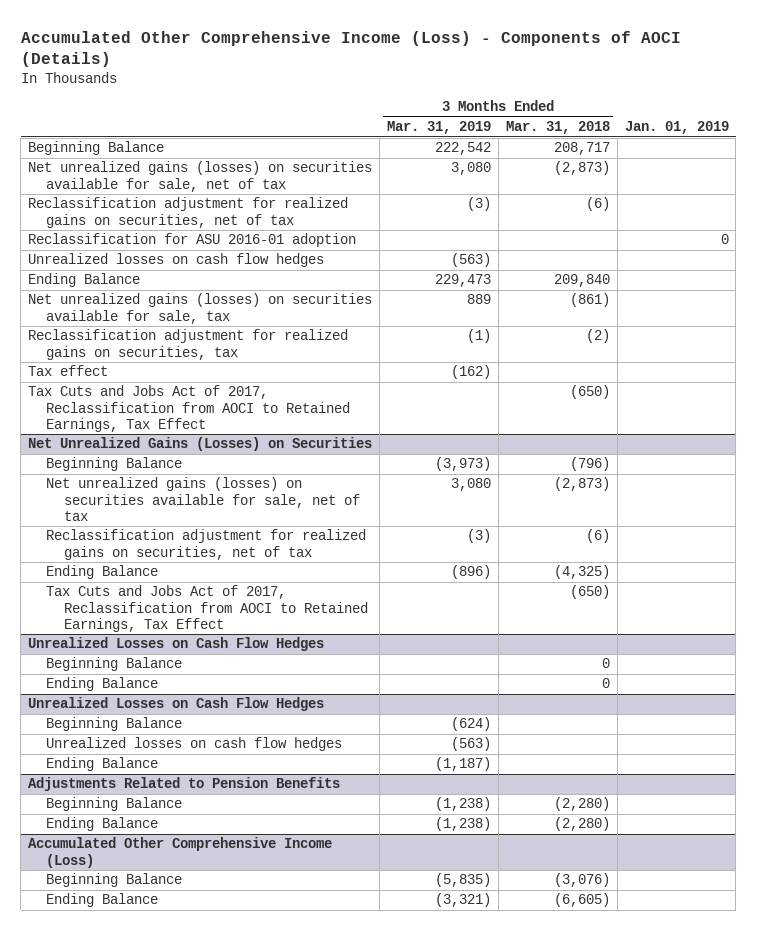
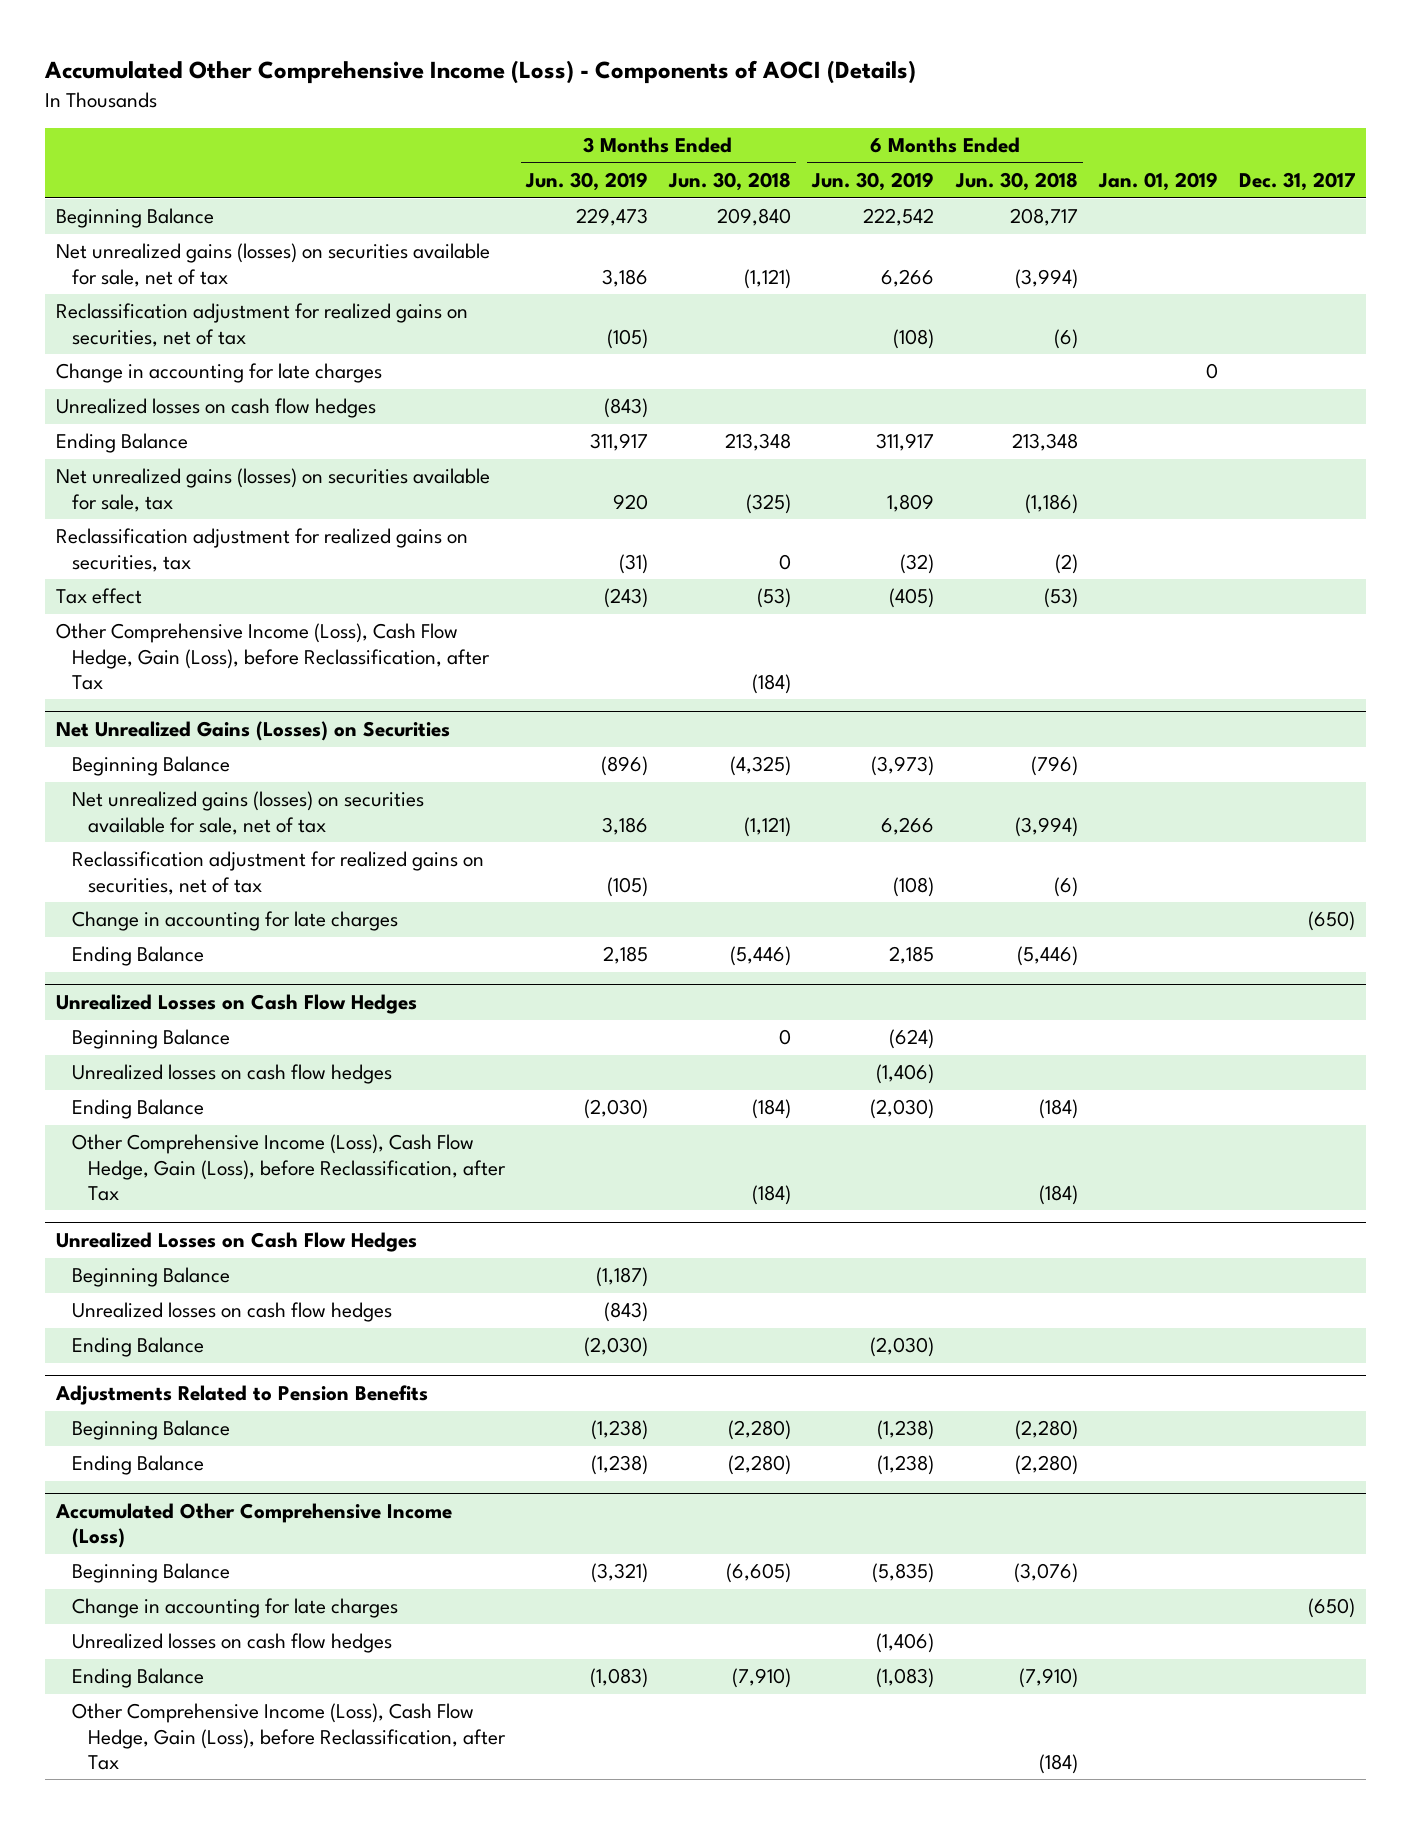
- | 3 Months Ended Mar. 31, 2019 | 3 Months Ended Mar. 31, 2018 | Jan. 01, 2019
+ | 3 Months Ended Jun. 30, 2019 | 3 Months Ended Jun. 30, 2018 | 6 Months Ended Jun. 30, 2019 | 6 Months Ended Jun. 30, 2018 | Jan. 01, 2019 | Dec. 31, 2017
- Reclassification for ASU 2016-01 adoption | | | 0
+ Change in accounting for late charges | | | | | 0 |
- Tax Cuts and Jobs Act of 2017, Reclassification from AOCI to Retained Earnings, Tax Effect | | (650) |
+ Other Comprehensive Income (Loss), Cash Flow Hedge, Gain (Loss), before Reclassification, after Tax | | (184) | | | |
@ Net Unrealized Gains (Losses) on Securities
+ Change in accounting for late charges | | | | | | (650)
- Tax Cuts and Jobs Act of 2017, Reclassification from AOCI to Retained Earnings, Tax Effect | | (650) |
@ Unrealized Losses on Cash Flow Hedges
+ Unrealized losses on cash flow hedges | | | (1,406) | | |
+ Other Comprehensive Income (Loss), Cash Flow Hedge, Gain (Loss), before Reclassification, after Tax | | (184) | | (184) | |
@ Accumulated Other Comprehensive Income (Loss)
+ Change in accounting for late charges | | | | | | (650)
+ Unrealized losses on cash flow hedges | | | (1,406) | | |
+ Other Comprehensive Income (Loss), Cash Flow Hedge, Gain (Loss), before Reclassification, after Tax | | | | (184) | |

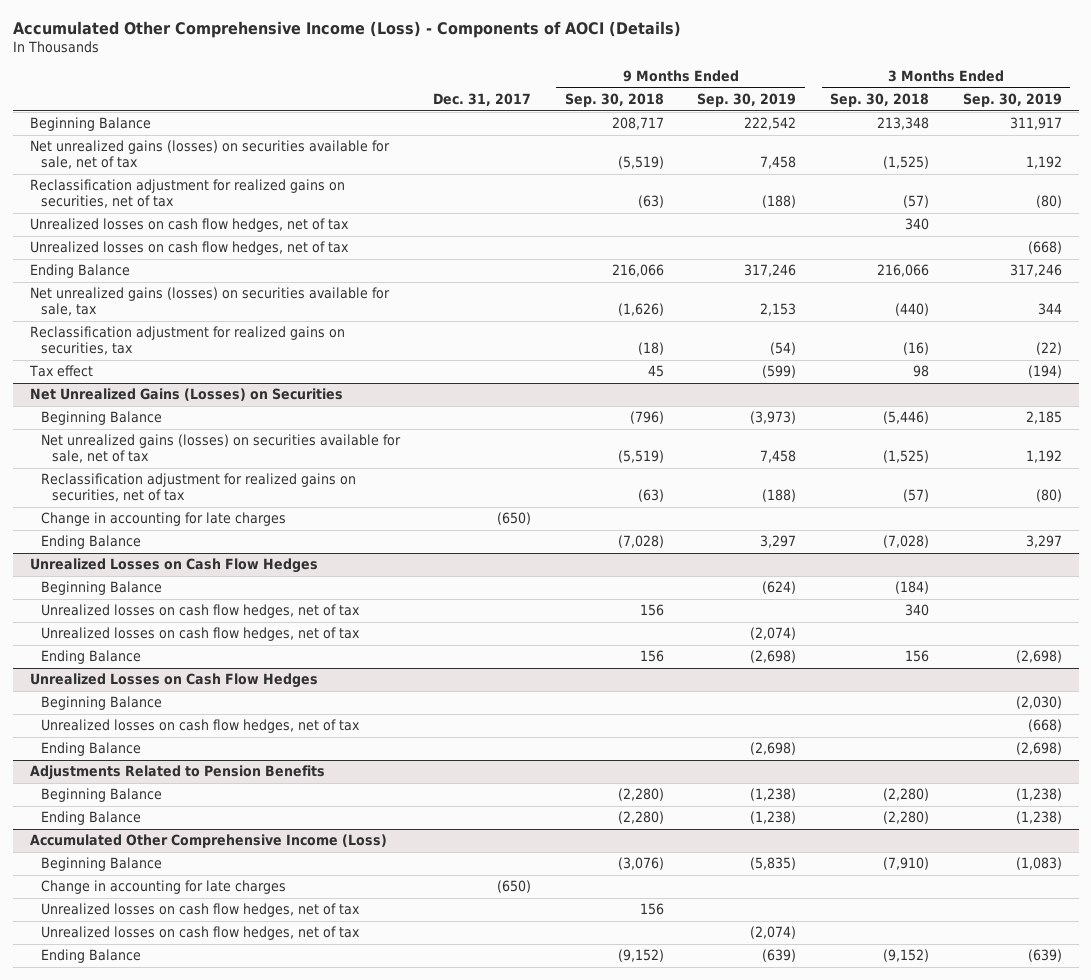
- | 3 Months Ended Jun. 30, 2019 | 3 Months Ended Jun. 30, 2018 | 6 Months Ended Jun. 30, 2019 | 6 Months Ended Jun. 30, 2018 | Jan. 01, 2019 | Dec. 31, 2017
+ | Dec. 31, 2017 | 9 Months Ended Sep. 30, 2018 | 9 Months Ended Sep. 30, 2019 | 3 Months Ended Sep. 30, 2018 | 3 Months Ended Sep. 30, 2019
- Change in accounting for late charges | | | | | 0 |
- Unrealized losses on cash flow hedges | (843) | | | | |
+ Unrealized losses on cash flow hedges, net of tax | | | | 340 |
+ Unrealized losses on cash flow hedges, net of tax | | | | | (668)
- Other Comprehensive Income (Loss), Cash Flow Hedge, Gain (Loss), before Reclassification, after Tax | | (184) | | | |
@ Unrealized Losses on Cash Flow Hedges
- Unrealized losses on cash flow hedges | | | (1,406) | | |
+ Unrealized losses on cash flow hedges, net of tax | | 156 | | 340 |
+ Unrealized losses on cash flow hedges, net of tax | | | (2,074) | |
- Other Comprehensive Income (Loss), Cash Flow Hedge, Gain (Loss), before Reclassification, after Tax | | (184) | | (184) | |
- Unrealized losses on cash flow hedges | (843) | | | | |
+ Unrealized losses on cash flow hedges, net of tax | | | | | (668)
@ Accumulated Other Comprehensive Income (Loss)
- Unrealized losses on cash flow hedges | | | (1,406) | | |
+ Unrealized losses on cash flow hedges, net of tax | | 156 | | |
+ Unrealized losses on cash flow hedges, net of tax | | | (2,074) | |
- Other Comprehensive Income (Loss), Cash Flow Hedge, Gain (Loss), before Reclassification, after Tax | | | | (184) | |

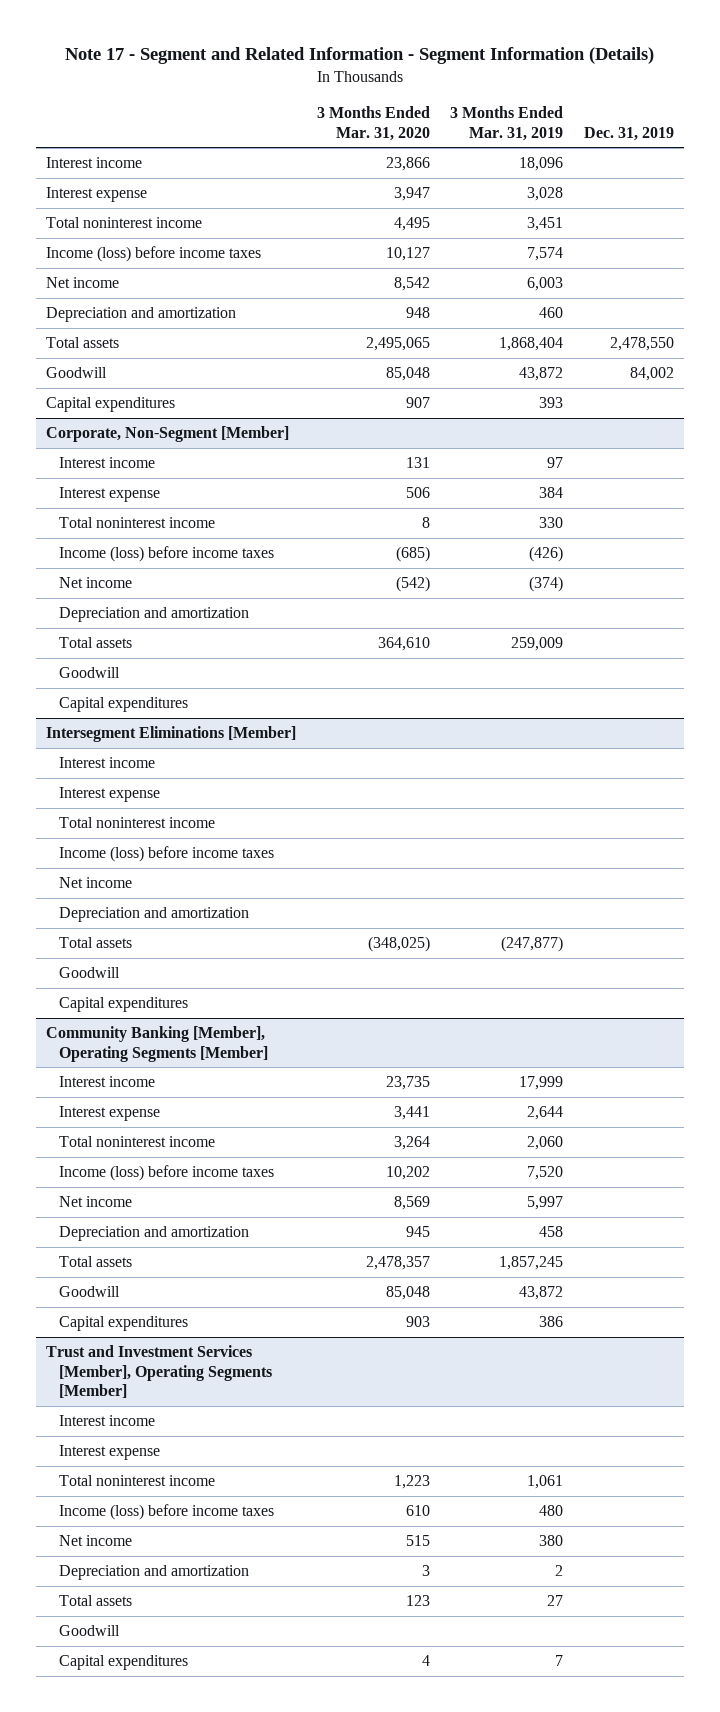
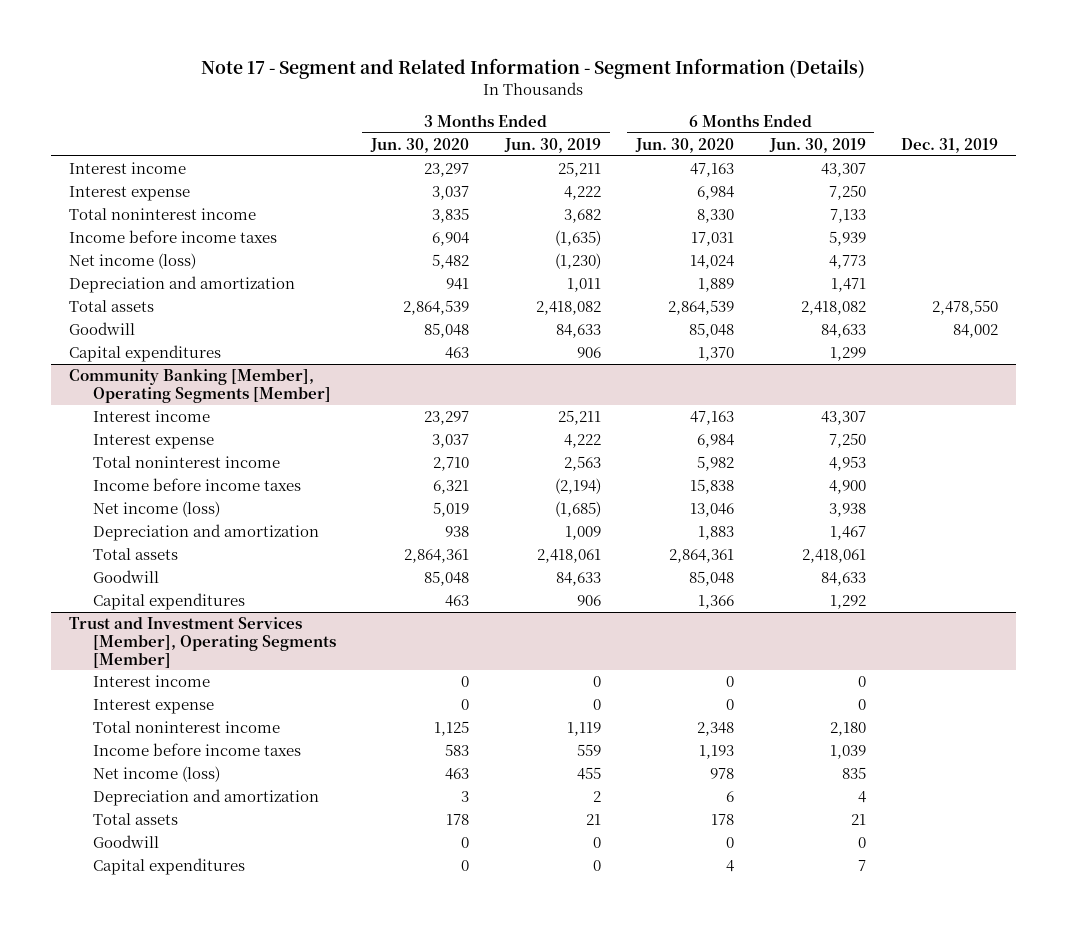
- | 3 Months Ended Mar. 31, 2020 | 3 Months Ended Mar. 31, 2019 | Dec. 31, 2019
+ | 3 Months Ended Jun. 30, 2020 | 3 Months Ended Jun. 30, 2019 | 6 Months Ended Jun. 30, 2020 | 6 Months Ended Jun. 30, 2019 | Dec. 31, 2019
- Income (loss) before income taxes | 10,127 | 7,574 |
- Net income | 8,542 | 6,003 |
+ Income before income taxes | 6,904 | (1,635) | 17,031 | 5,939 |
+ Net income (loss) | 5,482 | (1,230) | 14,024 | 4,773 |
- Corporate, Non-Segment [Member]
- Interest income | 131 | 97 |
- Interest expense | 506 | 384 |
- Total noninterest income | 8 | 330 |
- Income (loss) before income taxes | (685) | (426) |
- Net income | (542) | (374) |
- Depreciation and amortization
- Total assets | 364,610 | 259,009 |
- Goodwill
- Capital expenditures
- Intersegment Eliminations [Member]
- Interest income
- Interest expense
- Total noninterest income
- Income (loss) before income taxes
- Net income
- Depreciation and amortization
- Total assets | (348,025) | (247,877) |
- Goodwill
- Capital expenditures
@ Community Banking [Member], Operating Segments [Member]
- Income (loss) before income taxes | 10,202 | 7,520 |
- Net income | 8,569 | 5,997 |
+ Income before income taxes | 6,321 | (2,194) | 15,838 | 4,900 |
+ Net income (loss) | 5,019 | (1,685) | 13,046 | 3,938 |
@ Trust and Investment Services [Member], Operating Segments [Member]
- Income (loss) before income taxes | 610 | 480 |
- Net income | 515 | 380 |
+ Income before income taxes | 583 | 559 | 1,193 | 1,039 |
+ Net income (loss) | 463 | 455 | 978 | 835 |

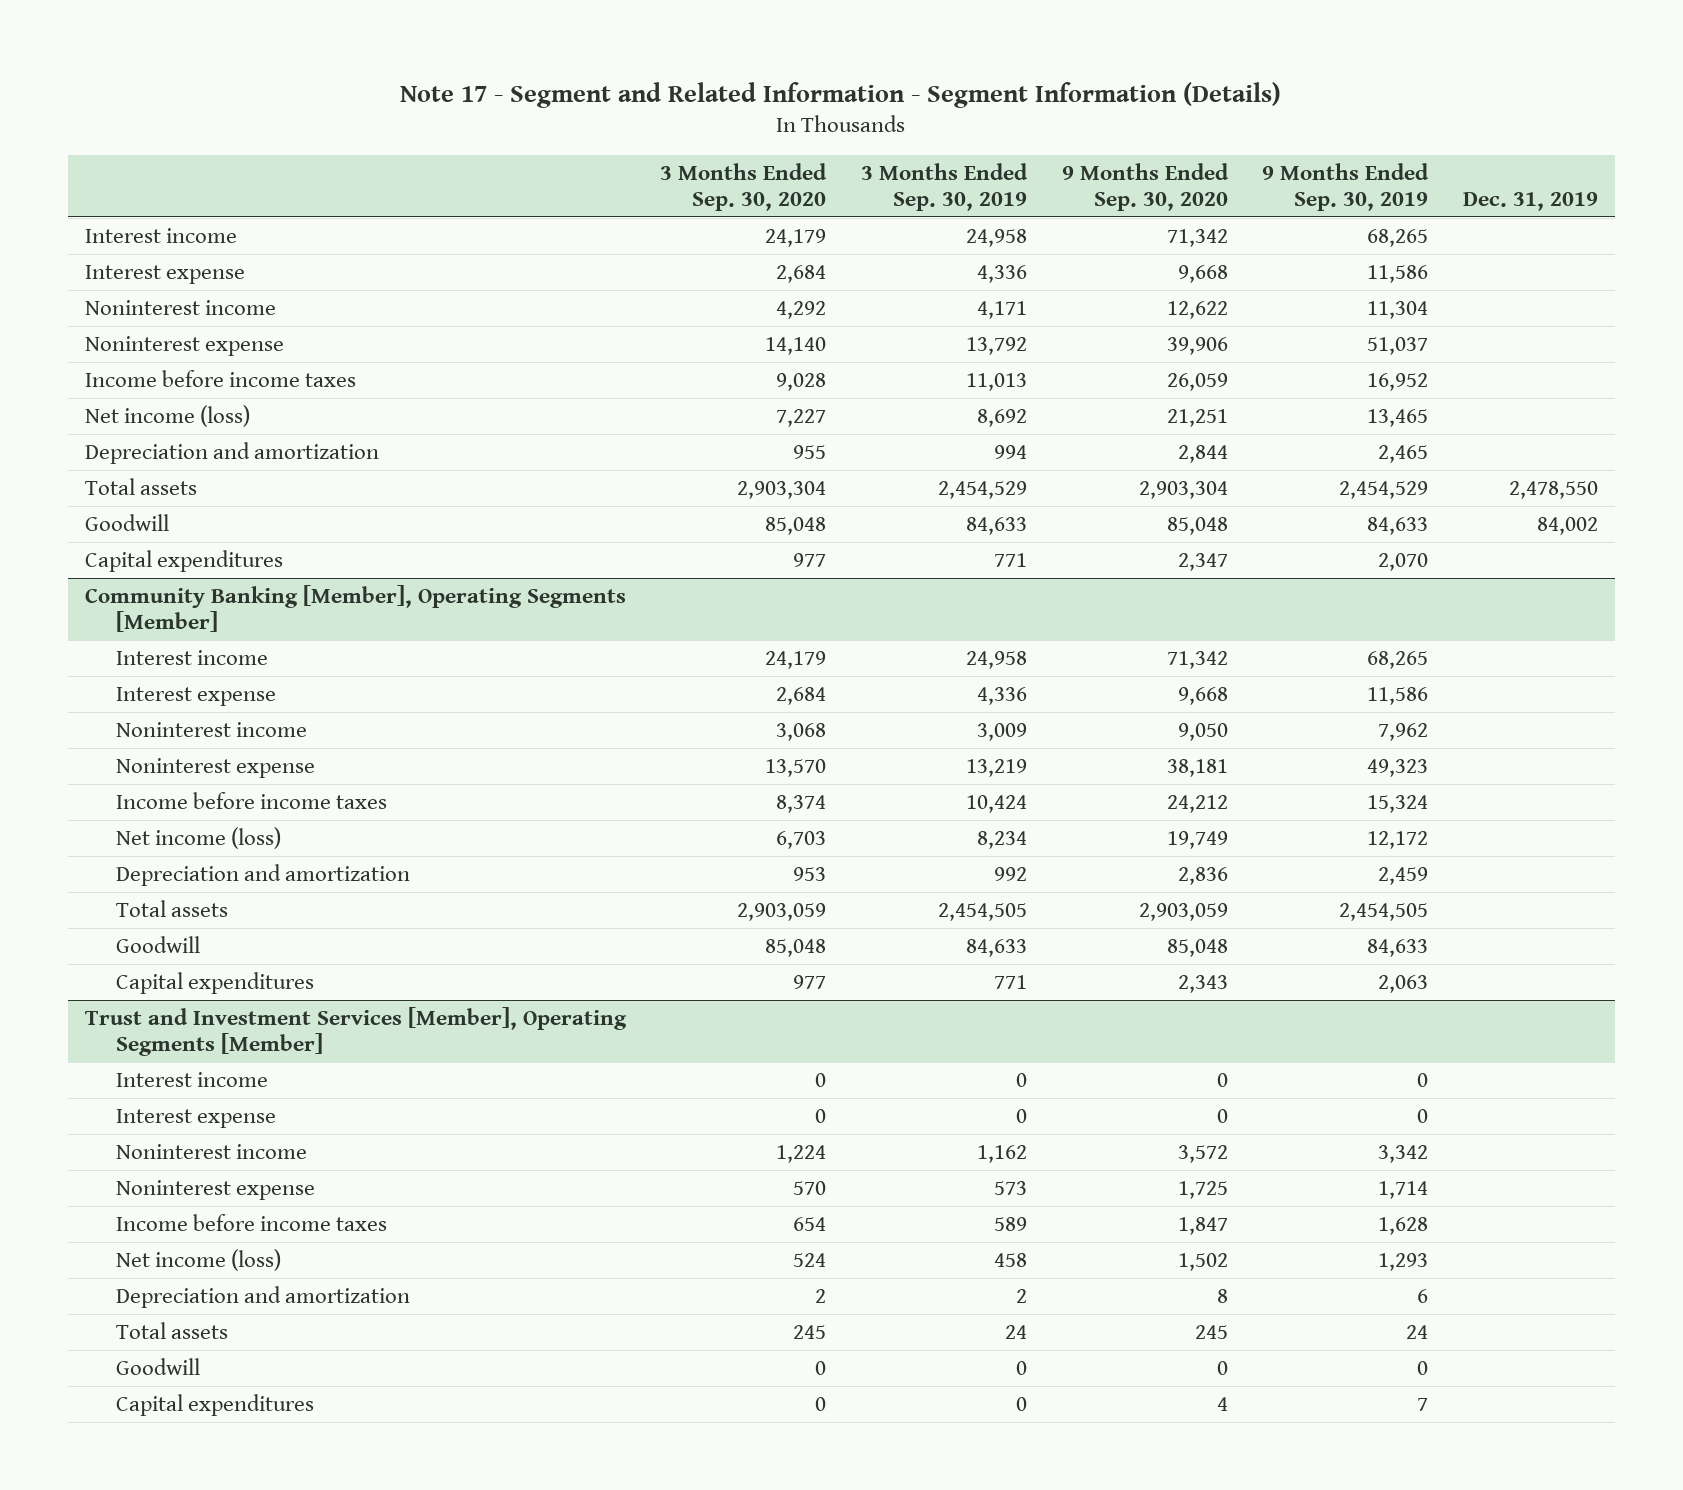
- | 3 Months Ended Jun. 30, 2020 | 3 Months Ended Jun. 30, 2019 | 6 Months Ended Jun. 30, 2020 | 6 Months Ended Jun. 30, 2019 | Dec. 31, 2019
+ | 3 Months Ended Sep. 30, 2020 | 3 Months Ended Sep. 30, 2019 | 9 Months Ended Sep. 30, 2020 | 9 Months Ended Sep. 30, 2019 | Dec. 31, 2019
- Total noninterest income | 3,835 | 3,682 | 8,330 | 7,133 |
+ Noninterest income | 4,292 | 4,171 | 12,622 | 11,304 |
+ Noninterest expense | 14,140 | 13,792 | 39,906 | 51,037 |
@ Community Banking [Member], Operating Segments [Member]
- Total noninterest income | 2,710 | 2,563 | 5,982 | 4,953 |
+ Noninterest income | 3,068 | 3,009 | 9,050 | 7,962 |
+ Noninterest expense | 13,570 | 13,219 | 38,181 | 49,323 |
@ Trust and Investment Services [Member], Operating Segments [Member]
- Total noninterest income | 1,125 | 1,119 | 2,348 | 2,180 |
+ Noninterest income | 1,224 | 1,162 | 3,572 | 3,342 |
+ Noninterest expense | 570 | 573 | 1,725 | 1,714 |

